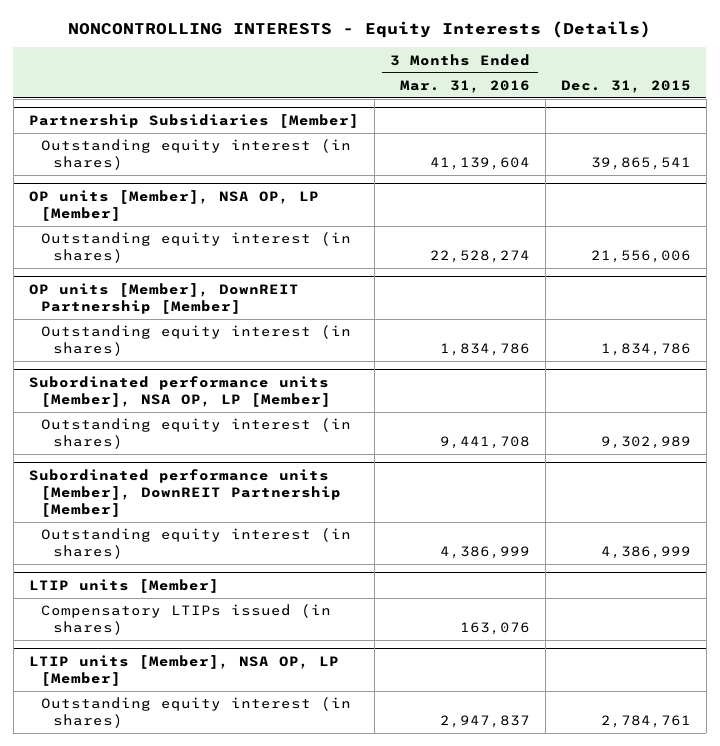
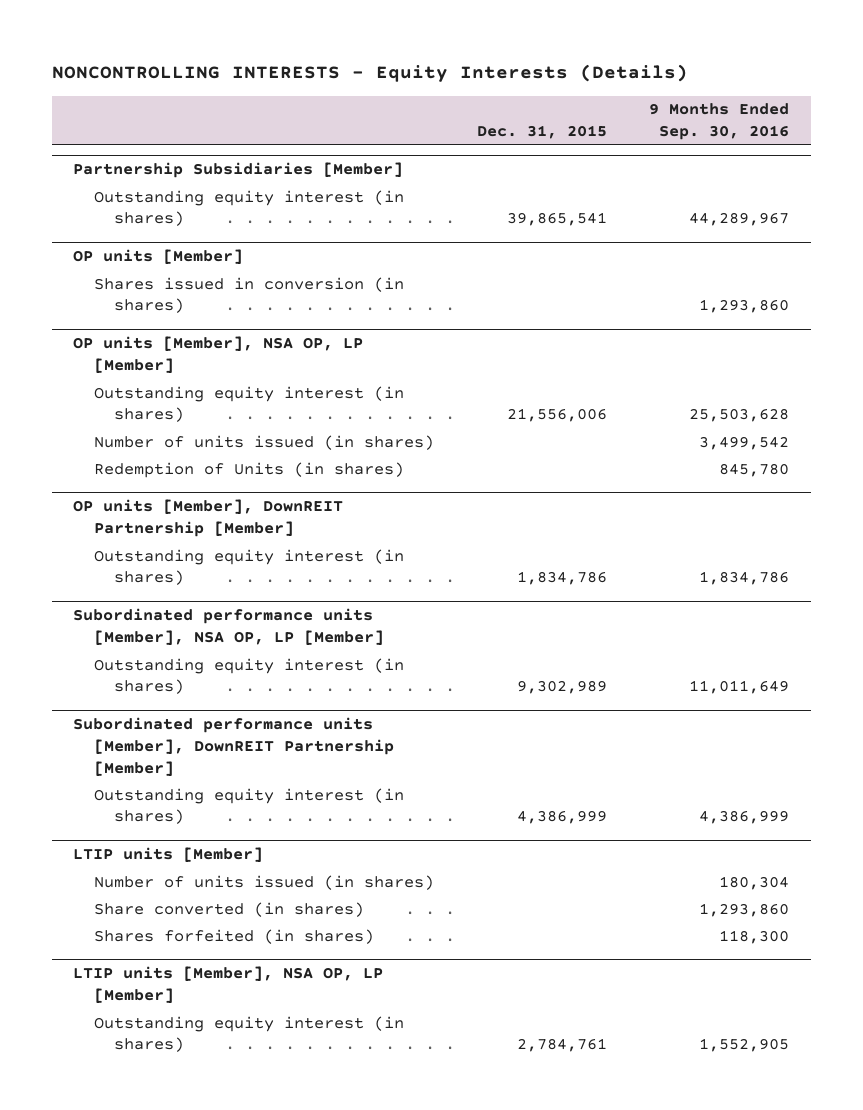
- | 3 Months Ended Mar. 31, 2016 | Dec. 31, 2015
+ | Dec. 31, 2015 | 9 Months Ended Sep. 30, 2016
+ OP units [Member]
+ Shares issued in conversion (in shares) | | 1,293,860
@ OP units [Member], NSA OP, LP [Member]
+ Number of units issued (in shares) | | 3,499,542
+ Redemption of Units (in shares) | | 845,780
@ LTIP units [Member]
- Compensatory LTIPs issued (in shares) | 163,076 |
+ Number of units issued (in shares) | | 180,304
+ Share converted (in shares) | | 1,293,860
+ Shares forfeited (in shares) | | 118,300

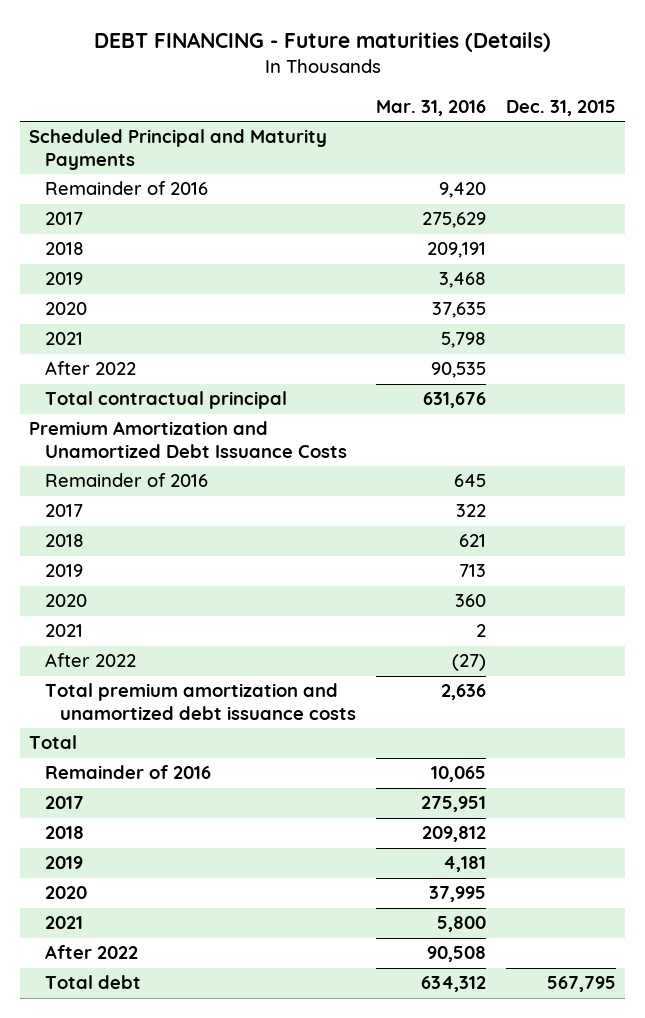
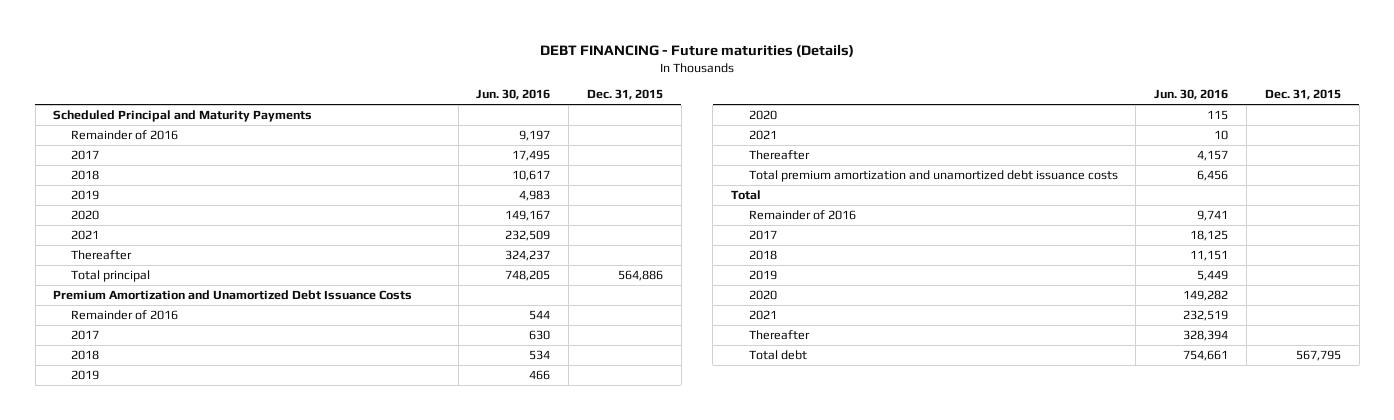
- | Mar. 31, 2016 | Dec. 31, 2015
+ | Jun. 30, 2016 | Dec. 31, 2015
- After 2022 | 90,535 |
- Total contractual principal | 631,676 |
+ Thereafter | 324,237 |
+ Total principal | 748,205 | 564,886
- After 2022 | (27) |
+ Thereafter | 4,157 |
- After 2022 | 90,508 |
+ Thereafter | 328,394 |

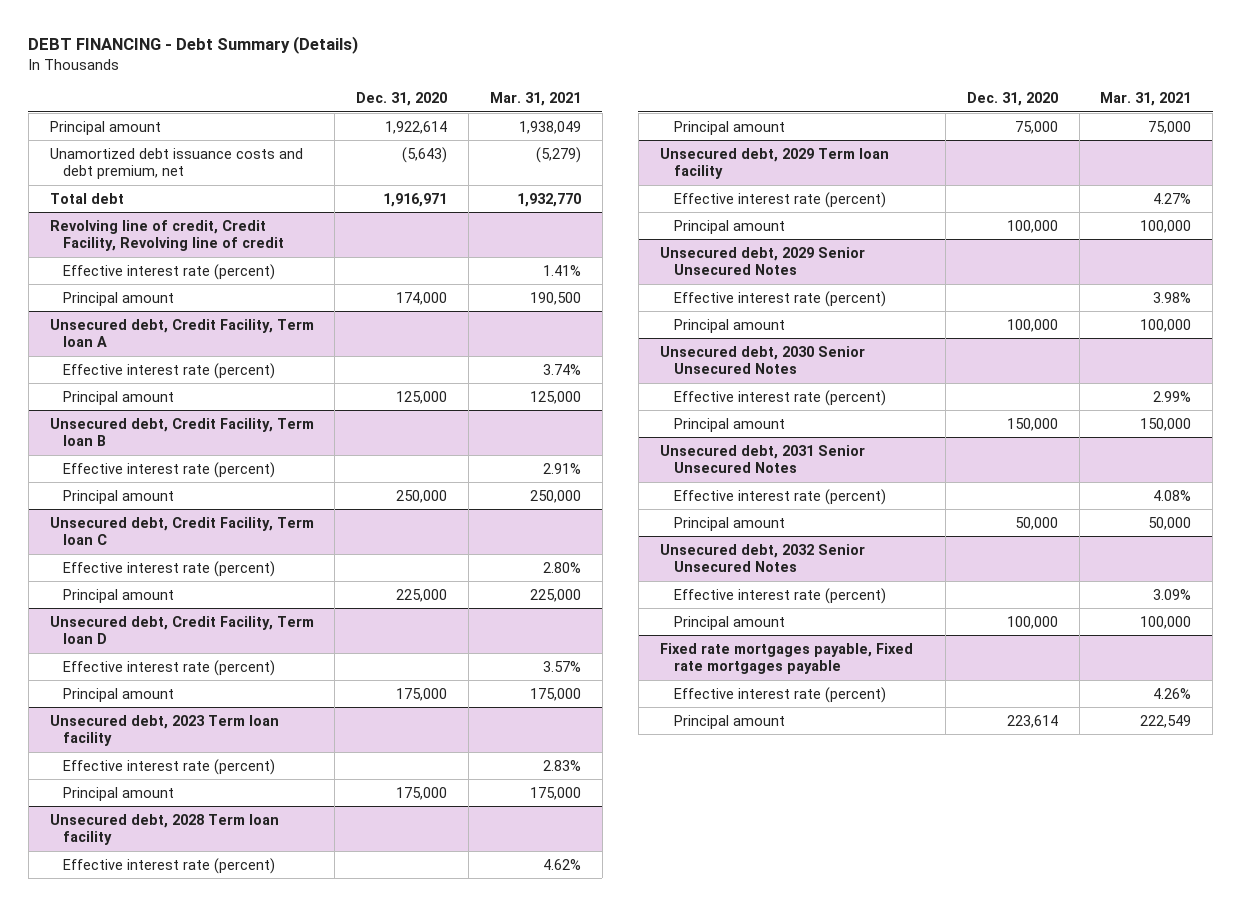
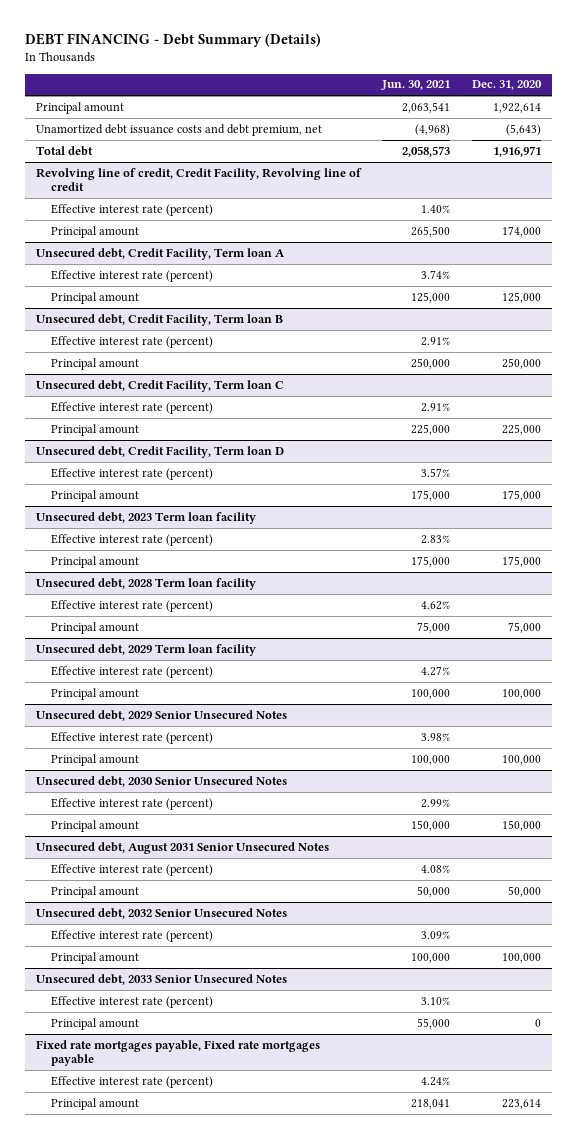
- | Dec. 31, 2020 | Mar. 31, 2021
+ | Jun. 30, 2021 | Dec. 31, 2020
- Unsecured debt, 2031 Senior Unsecured Notes
+ Unsecured debt, August 2031 Senior Unsecured Notes
+ Unsecured debt, 2033 Senior Unsecured Notes
+ Effective interest rate (percent) | 3.10% |
+ Principal amount | 55,000 | 0

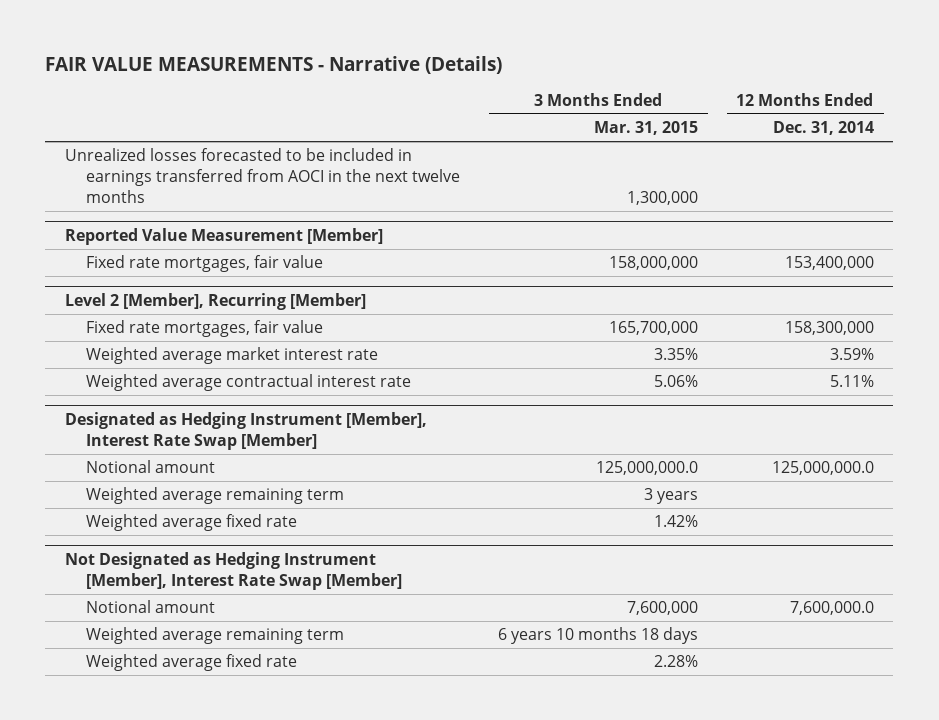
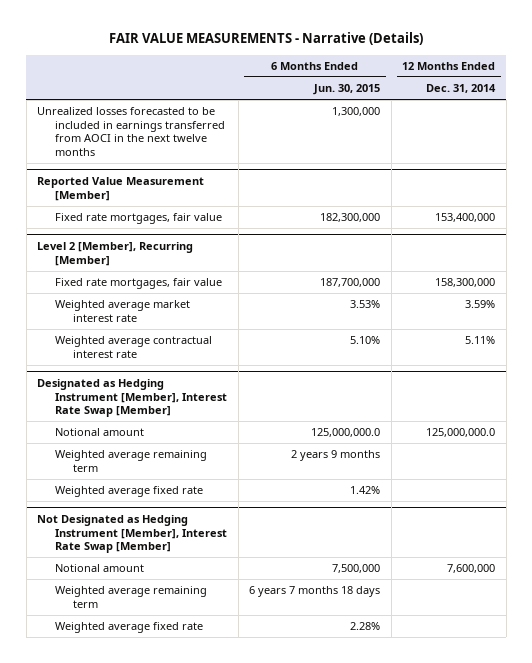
- | 3 Months Ended Mar. 31, 2015 | 12 Months Ended Dec. 31, 2014
+ | 6 Months Ended Jun. 30, 2015 | 12 Months Ended Dec. 31, 2014
@ Not Designated as Hedging Instrument [Member], Interest Rate Swap [Member]
- Notional amount | 7,600,000 | 7,600,000.0
+ Notional amount | 7,500,000 | 7,600,000

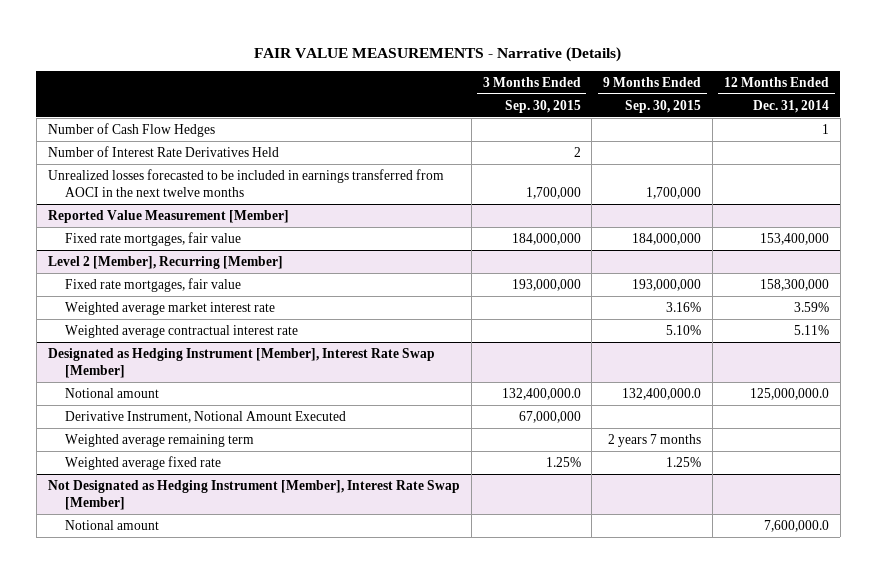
- | 6 Months Ended Jun. 30, 2015 | 12 Months Ended Dec. 31, 2014
+ | 3 Months Ended Sep. 30, 2015 | 9 Months Ended Sep. 30, 2015 | 12 Months Ended Dec. 31, 2014
+ Number of Cash Flow Hedges | | | 1
+ Number of Interest Rate Derivatives Held | 2 | |
@ Designated as Hedging Instrument [Member], Interest Rate Swap [Member]
+ Derivative Instrument, Notional Amount Executed | 67,000,000 | |
@ Not Designated as Hedging Instrument [Member], Interest Rate Swap [Member]
- Notional amount | 7,500,000 | 7,600,000
- Weighted average remaining term | 6 years 7 months 18 days |
- Weighted average fixed rate | 2.28% |
+ Notional amount | | | 7,600,000.0

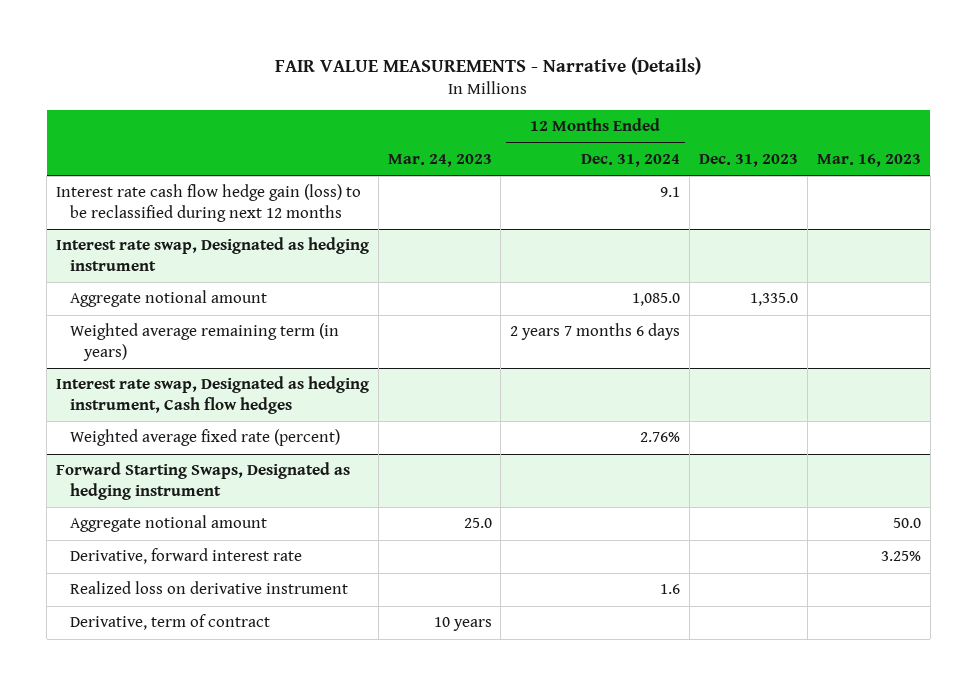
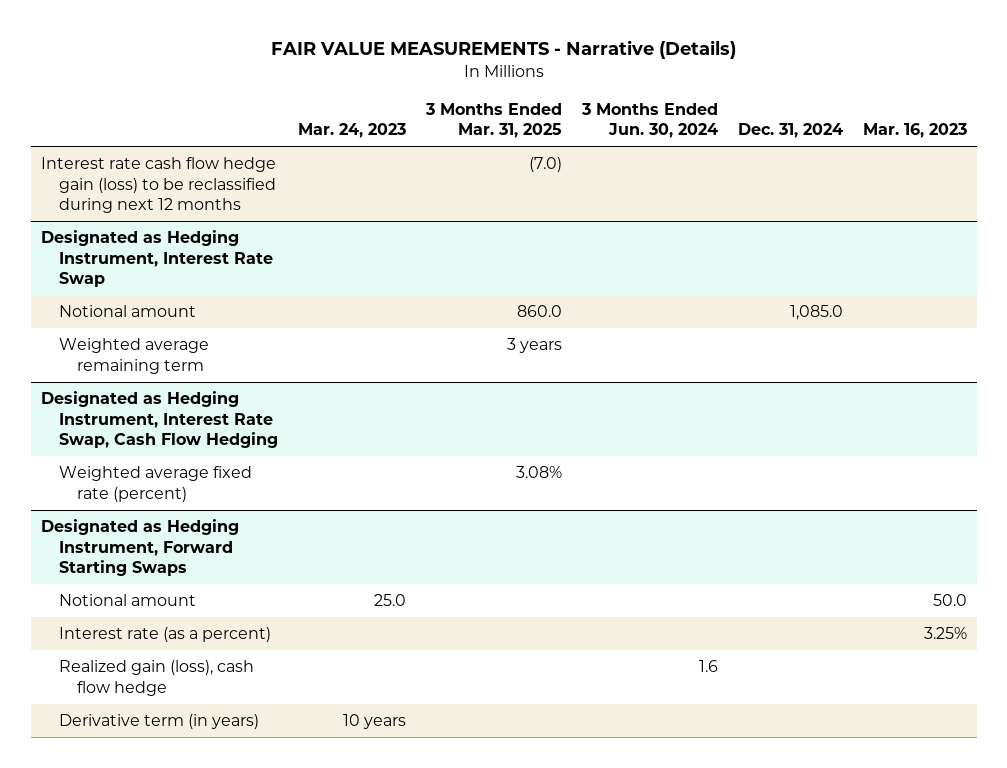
- | Mar. 24, 2023 | 12 Months Ended Dec. 31, 2024 | Dec. 31, 2023 | Mar. 16, 2023
+ | Mar. 24, 2023 | 3 Months Ended Mar. 31, 2025 | 3 Months Ended Jun. 30, 2024 | Dec. 31, 2024 | Mar. 16, 2023
- Interest rate swap, Designated as hedging instrument
- Aggregate notional amount | | 1,085.0 | 1,335.0 |
- Weighted average remaining term (in years) | | 2 years 7 months 6 days | |
- Interest rate swap, Designated as hedging instrument, Cash flow hedges
+ Designated as Hedging Instrument, Interest Rate Swap
+ Notional amount | | 860.0 | | 1,085.0 |
+ Weighted average remaining term | | 3 years | | |
+ Designated as Hedging Instrument, Interest Rate Swap, Cash Flow Hedging
- Forward Starting Swaps, Designated as hedging instrument
- Aggregate notional amount | 25.0 | | | 50.0
- Derivative, forward interest rate | | | | 3.25%
- Realized loss on derivative instrument | | 1.6 | |
- Derivative, term of contract | 10 years | | |
+ Designated as Hedging Instrument, Forward Starting Swaps
+ Notional amount | 25.0 | | | | 50.0
+ Interest rate (as a percent) | | | | | 3.25%
+ Realized gain (loss), cash flow hedge | | | 1.6 | |
+ Derivative term (in years) | 10 years | | | |

